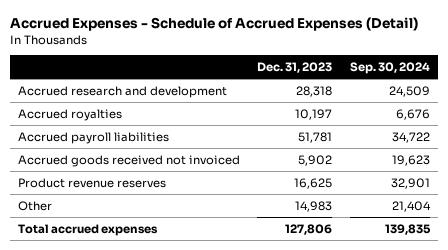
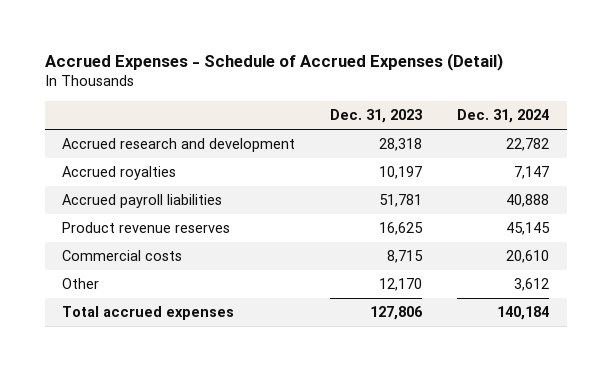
- | Dec. 31, 2023 | Sep. 30, 2024
+ | Dec. 31, 2023 | Dec. 31, 2024
- Accrued goods received not invoiced | 5,902 | 19,623
- Other | 14,983 | 21,404
+ Commercial costs | 8,715 | 20,610
+ Other | 12,170 | 3,612

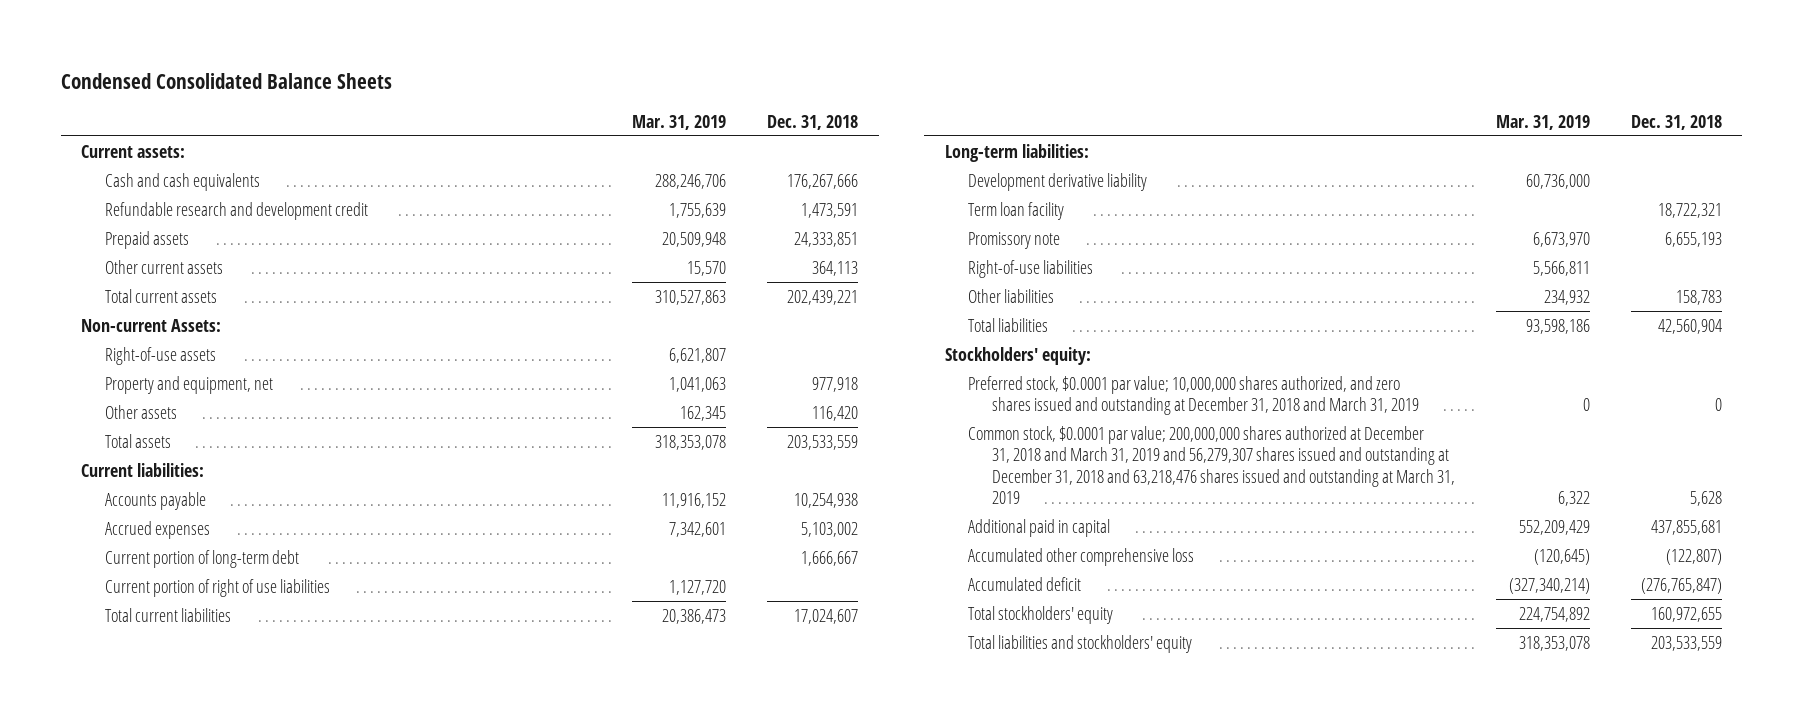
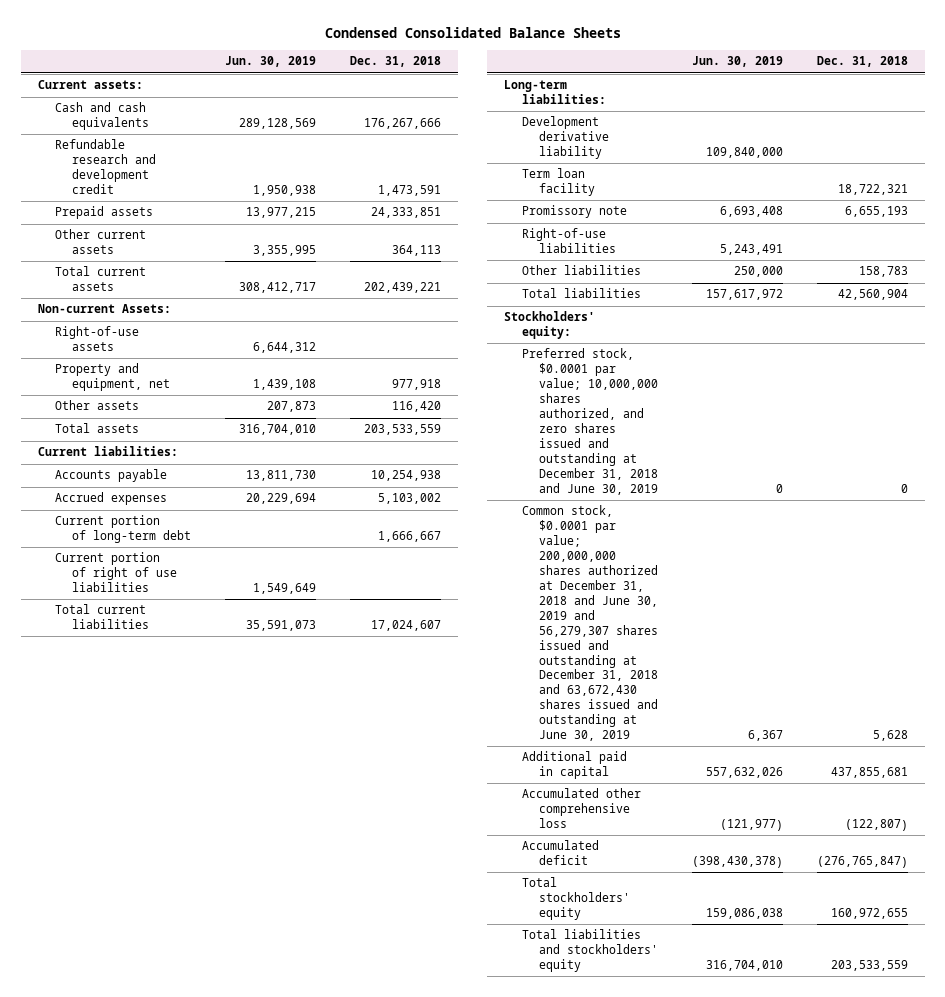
- | Mar. 31, 2019 | Dec. 31, 2018
+ | Jun. 30, 2019 | Dec. 31, 2018
- Preferred stock, $0.0001 par value; 10,000,000 shares authorized, and zero shares issued and outstanding at December 31, 2018 and March 31, 2019 | 0 | 0
- Common stock, $0.0001 par value; 200,000,000 shares authorized at December 31, 2018 and March 31, 2019 and 56,279,307 shares issued and outstanding at December 31, 2018 and 63,218,476 shares issued and outstanding at March 31, 2019 | 6,322 | 5,628
+ Preferred stock, $0.0001 par value; 10,000,000 shares authorized, and zero shares issued and outstanding at December 31, 2018 and June 30, 2019 | 0 | 0
+ Common stock, $0.0001 par value; 200,000,000 shares authorized at December 31, 2018 and June 30, 2019 and 56,279,307 shares issued and outstanding at December 31, 2018 and 63,672,430 shares issued and outstanding at June 30, 2019 | 6,367 | 5,628

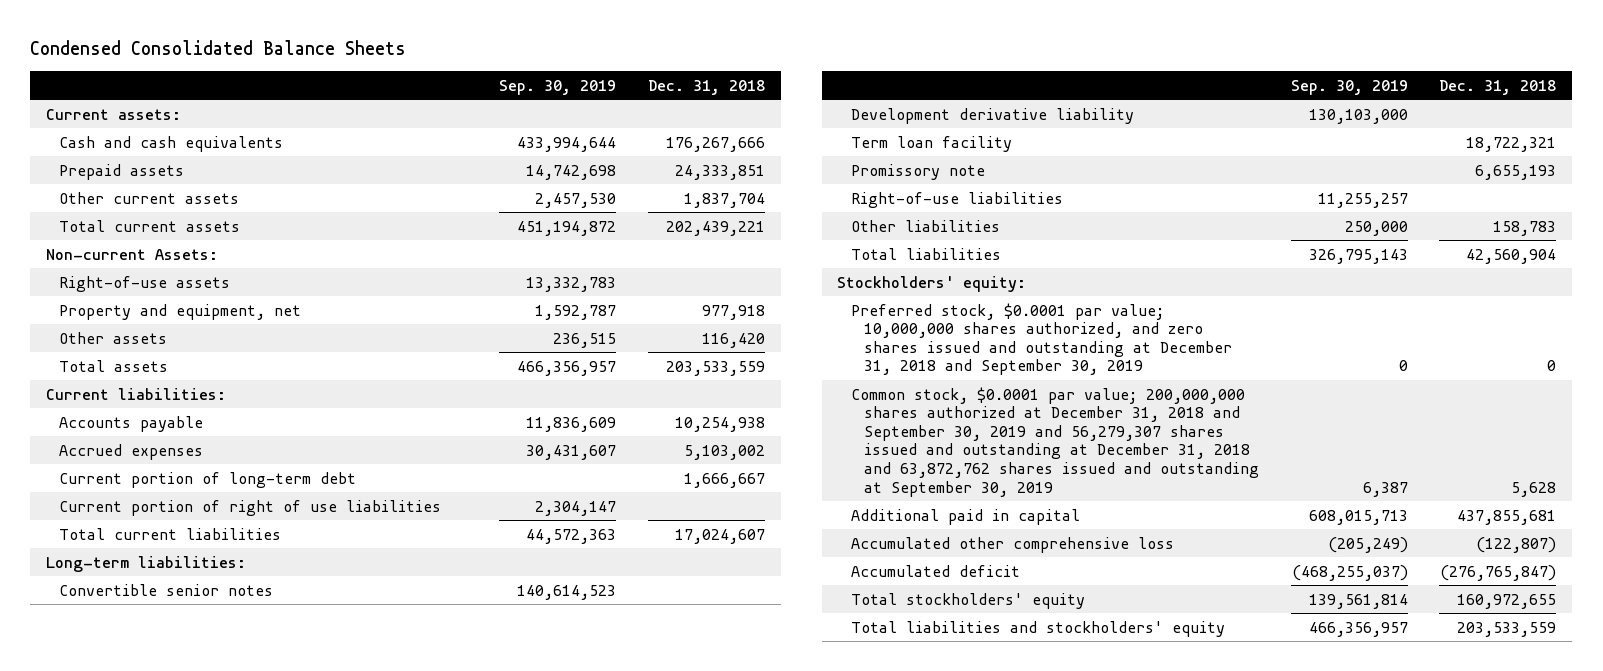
- | Jun. 30, 2019 | Dec. 31, 2018
+ | Sep. 30, 2019 | Dec. 31, 2018
- Refundable research and development credit | 1,950,938 | 1,473,591
- Other current assets | 3,355,995 | 364,113
+ Other current assets | 2,457,530 | 1,837,704
+ Convertible senior notes | 140,614,523 |
- Preferred stock, $0.0001 par value; 10,000,000 shares authorized, and zero shares issued and outstanding at December 31, 2018 and June 30, 2019 | 0 | 0
- Common stock, $0.0001 par value; 200,000,000 shares authorized at December 31, 2018 and June 30, 2019 and 56,279,307 shares issued and outstanding at December 31, 2018 and 63,672,430 shares issued and outstanding at June 30, 2019 | 6,367 | 5,628
+ Preferred stock, $0.0001 par value; 10,000,000 shares authorized, and zero shares issued and outstanding at December 31, 2018 and September 30, 2019 | 0 | 0
+ Common stock, $0.0001 par value; 200,000,000 shares authorized at December 31, 2018 and September 30, 2019 and 56,279,307 shares issued and outstanding at December 31, 2018 and 63,872,762 shares issued and outstanding at September 30, 2019 | 6,387 | 5,628

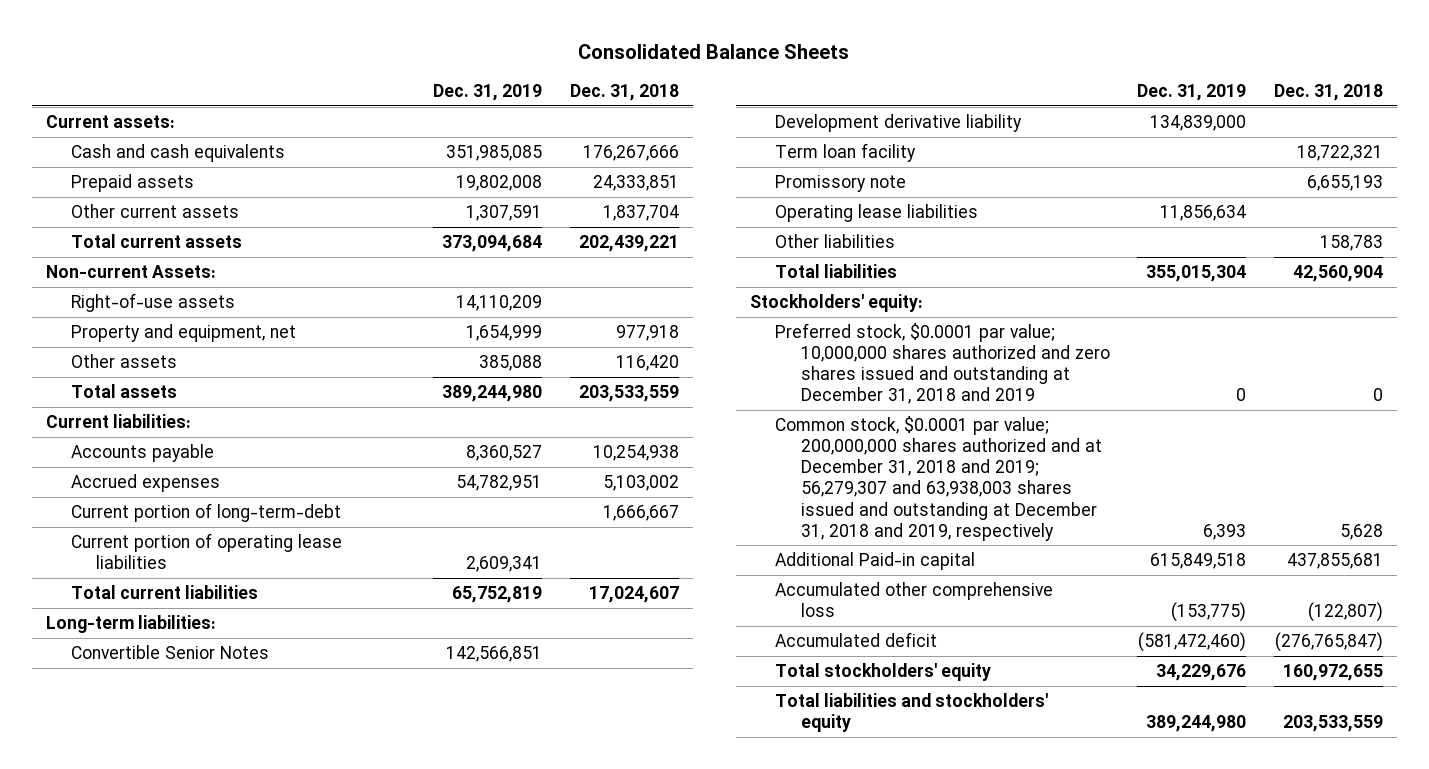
- Condensed Consolidated Balance Sheets
+ Consolidated Balance Sheets
- | Sep. 30, 2019 | Dec. 31, 2018
+ | Dec. 31, 2019 | Dec. 31, 2018
- Current portion of long-term debt | | 1,666,667
- Current portion of right of use liabilities | 2,304,147 |
+ Current portion of long-term-debt | | 1,666,667
+ Current portion of operating lease liabilities | 2,609,341 |
- Convertible senior notes | 140,614,523 |
+ Convertible Senior Notes | 142,566,851 |
- Right-of-use liabilities | 11,255,257 |
+ Operating lease liabilities | 11,856,634 |
- Preferred stock, $0.0001 par value; 10,000,000 shares authorized, and zero shares issued and outstanding at December 31, 2018 and September 30, 2019 | 0 | 0
- Common stock, $0.0001 par value; 200,000,000 shares authorized at December 31, 2018 and September 30, 2019 and 56,279,307 shares issued and outstanding at December 31, 2018 and 63,872,762 shares issued and outstanding at September 30, 2019 | 6,387 | 5,628
- Additional paid in capital | 608,015,713 | 437,855,681
+ Preferred stock, $0.0001 par value; 10,000,000 shares authorized and zero shares issued and outstanding at December 31, 2018 and 2019 | 0 | 0
+ Common stock, $0.0001 par value; 200,000,000 shares authorized and at December 31, 2018 and 2019; 56,279,307 and 63,938,003 shares issued and outstanding at December 31, 2018 and 2019, respectively | 6,393 | 5,628
+ Additional Paid-in capital | 615,849,518 | 437,855,681

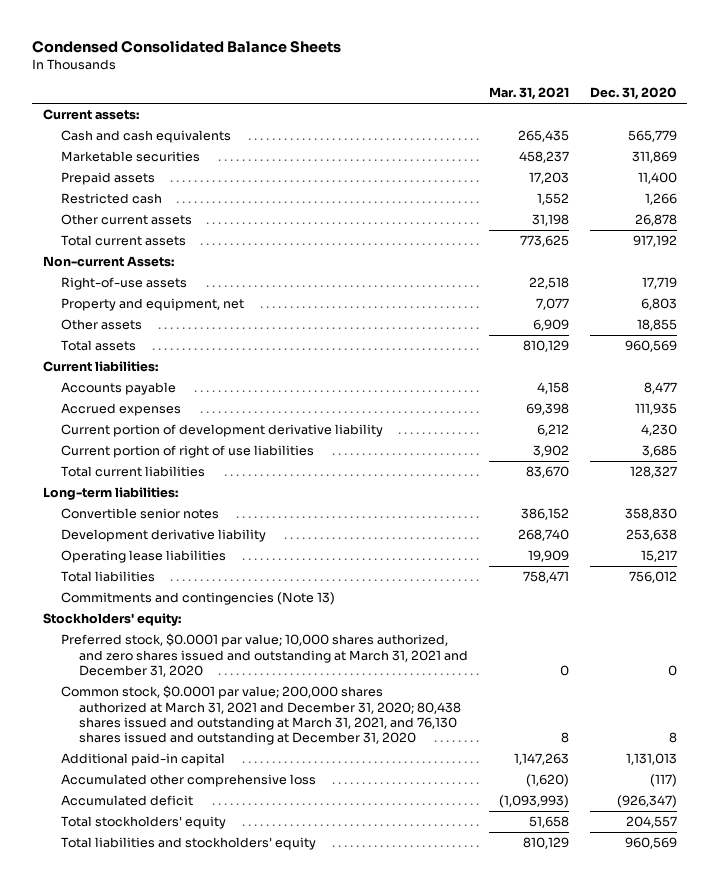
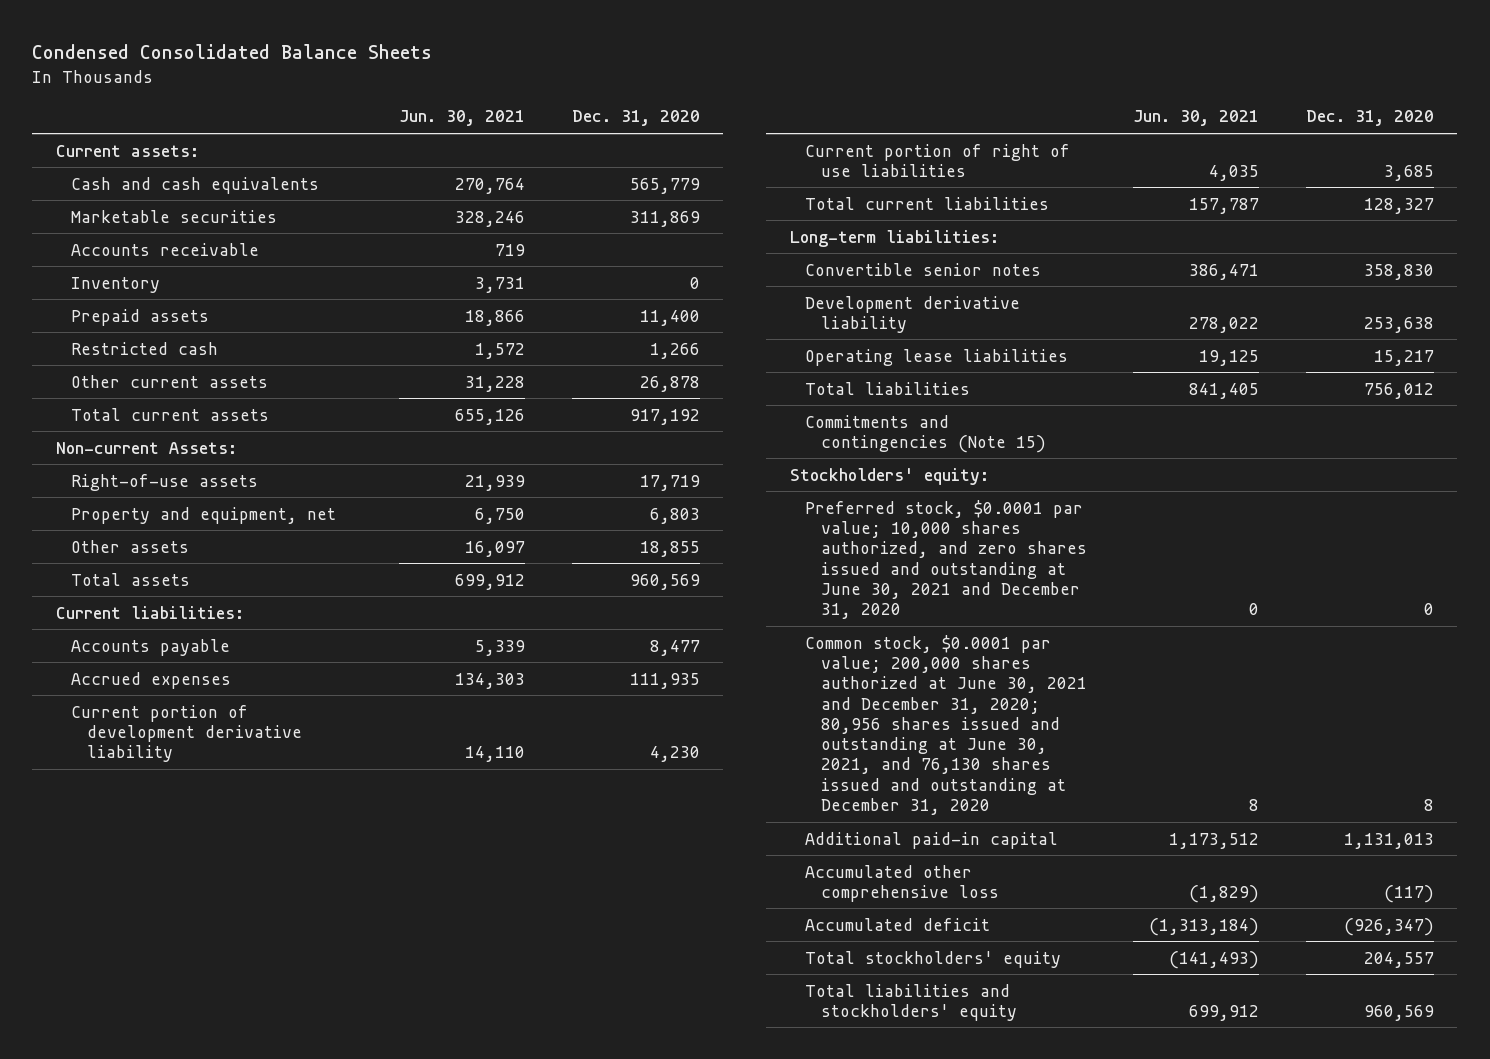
- | Mar. 31, 2021 | Dec. 31, 2020
+ | Jun. 30, 2021 | Dec. 31, 2020
+ Accounts receivable | 719 |
+ Inventory | 3,731 | 0
- Commitments and contingencies (Note 13)
+ Commitments and contingencies (Note 15)
- Preferred stock, $0.0001 par value; 10,000 shares authorized, and zero shares issued and outstanding at March 31, 2021 and December 31, 2020 | 0 | 0
- Common stock, $0.0001 par value; 200,000 shares authorized at March 31, 2021 and December 31, 2020; 80,438 shares issued and outstanding at March 31, 2021, and 76,130 shares issued and outstanding at December 31, 2020 | 8 | 8
+ Preferred stock, $0.0001 par value; 10,000 shares authorized, and zero shares issued and outstanding at June 30, 2021 and December 31, 2020 | 0 | 0
+ Common stock, $0.0001 par value; 200,000 shares authorized at June 30, 2021 and December 31, 2020; 80,956 shares issued and outstanding at June 30, 2021, and 76,130 shares issued and outstanding at December 31, 2020 | 8 | 8

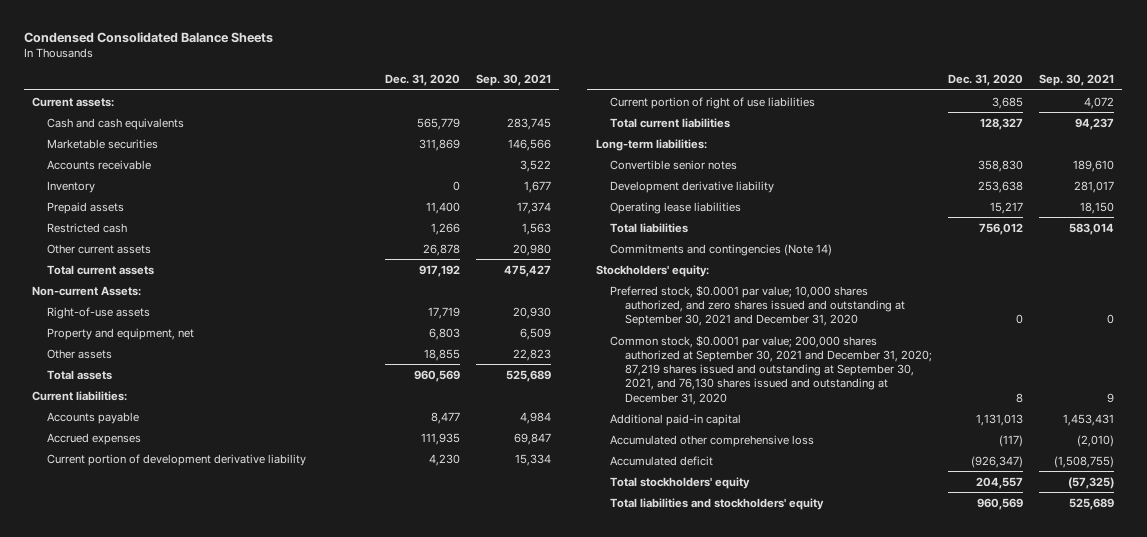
- | Jun. 30, 2021 | Dec. 31, 2020
+ | Dec. 31, 2020 | Sep. 30, 2021
- Commitments and contingencies (Note 15)
+ Commitments and contingencies (Note 14)
- Preferred stock, $0.0001 par value; 10,000 shares authorized, and zero shares issued and outstanding at June 30, 2021 and December 31, 2020 | 0 | 0
- Common stock, $0.0001 par value; 200,000 shares authorized at June 30, 2021 and December 31, 2020; 80,956 shares issued and outstanding at June 30, 2021, and 76,130 shares issued and outstanding at December 31, 2020 | 8 | 8
+ Preferred stock, $0.0001 par value; 10,000 shares authorized, and zero shares issued and outstanding at September 30, 2021 and December 31, 2020 | 0 | 0
+ Common stock, $0.0001 par value; 200,000 shares authorized at September 30, 2021 and December 31, 2020; 87,219 shares issued and outstanding at September 30, 2021, and 76,130 shares issued and outstanding at December 31, 2020 | 8 | 9

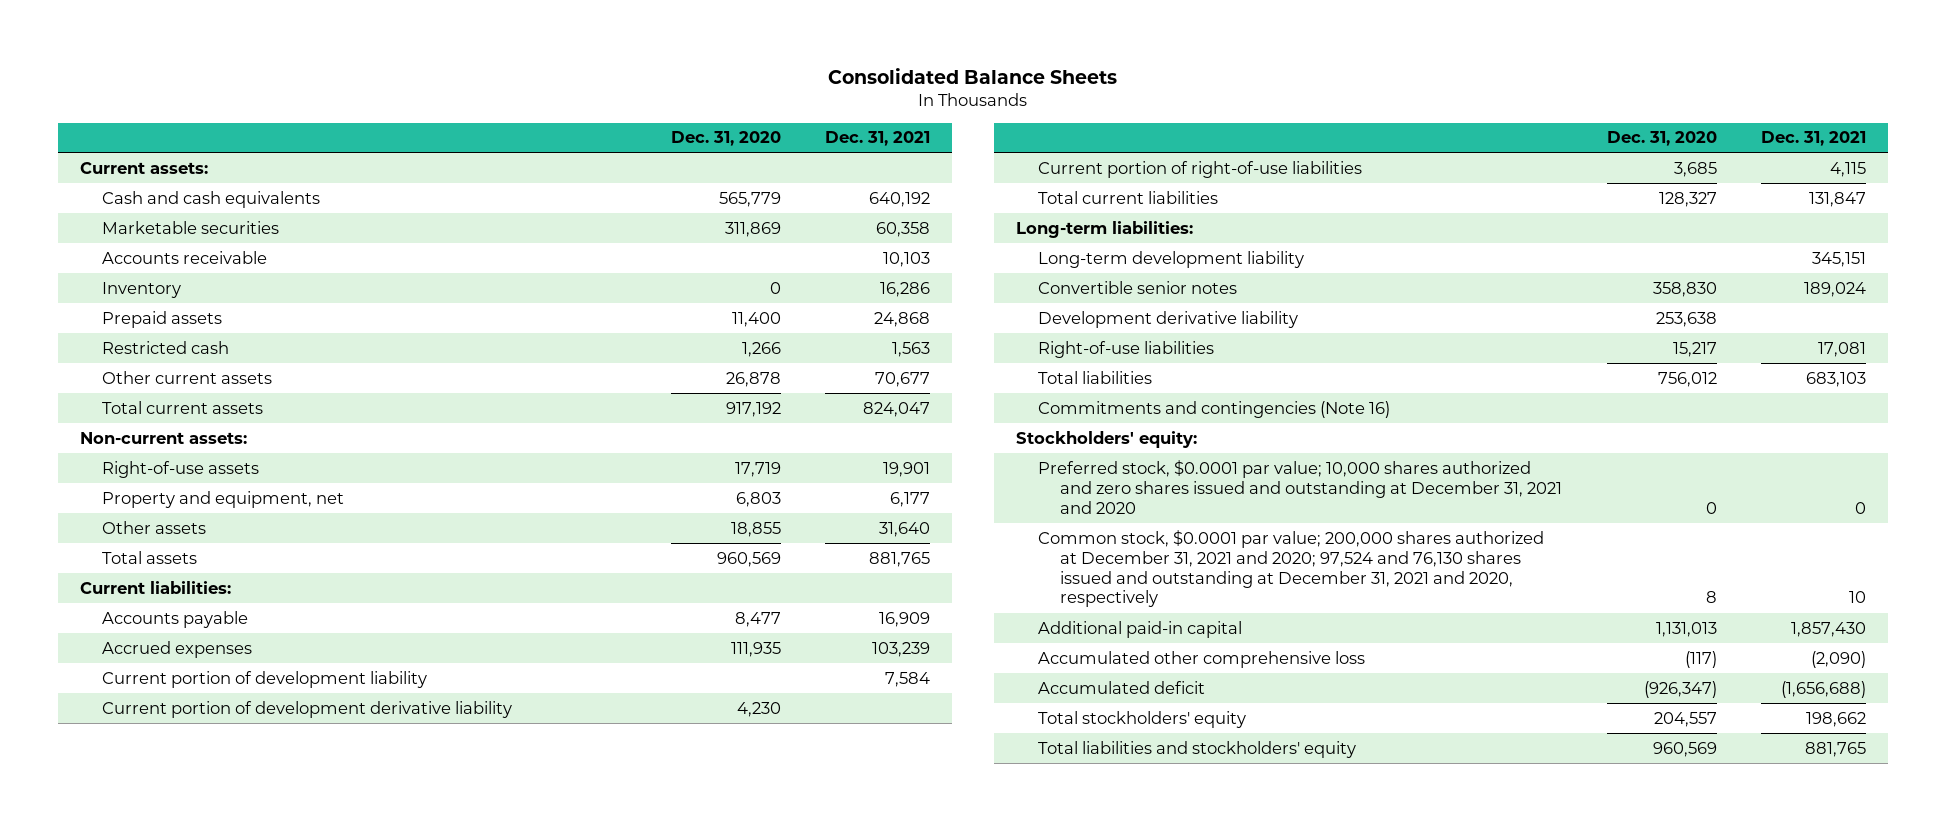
- Condensed Consolidated Balance Sheets
+ Consolidated Balance Sheets
- | Dec. 31, 2020 | Sep. 30, 2021
+ | Dec. 31, 2020 | Dec. 31, 2021
- Non-current Assets:
+ Non-current assets:
+ Current portion of development liability | | 7,584
- Current portion of right of use liabilities | 3,685 | 4,072
+ Current portion of right-of-use liabilities | 3,685 | 4,115
+ Long-term development liability | | 345,151
- Operating lease liabilities | 15,217 | 18,150
+ Right-of-use liabilities | 15,217 | 17,081
- Commitments and contingencies (Note 14)
+ Commitments and contingencies (Note 16)
- Preferred stock, $0.0001 par value; 10,000 shares authorized, and zero shares issued and outstanding at September 30, 2021 and December 31, 2020 | 0 | 0
- Common stock, $0.0001 par value; 200,000 shares authorized at September 30, 2021 and December 31, 2020; 87,219 shares issued and outstanding at September 30, 2021, and 76,130 shares issued and outstanding at December 31, 2020 | 8 | 9
+ Preferred stock, $0.0001 par value; 10,000 shares authorized and zero shares issued and outstanding at December 31, 2021 and 2020 | 0 | 0
+ Common stock, $0.0001 par value; 200,000 shares authorized at December 31, 2021 and 2020; 97,524 and 76,130 shares issued and outstanding at December 31, 2021 and 2020, respectively | 8 | 10

